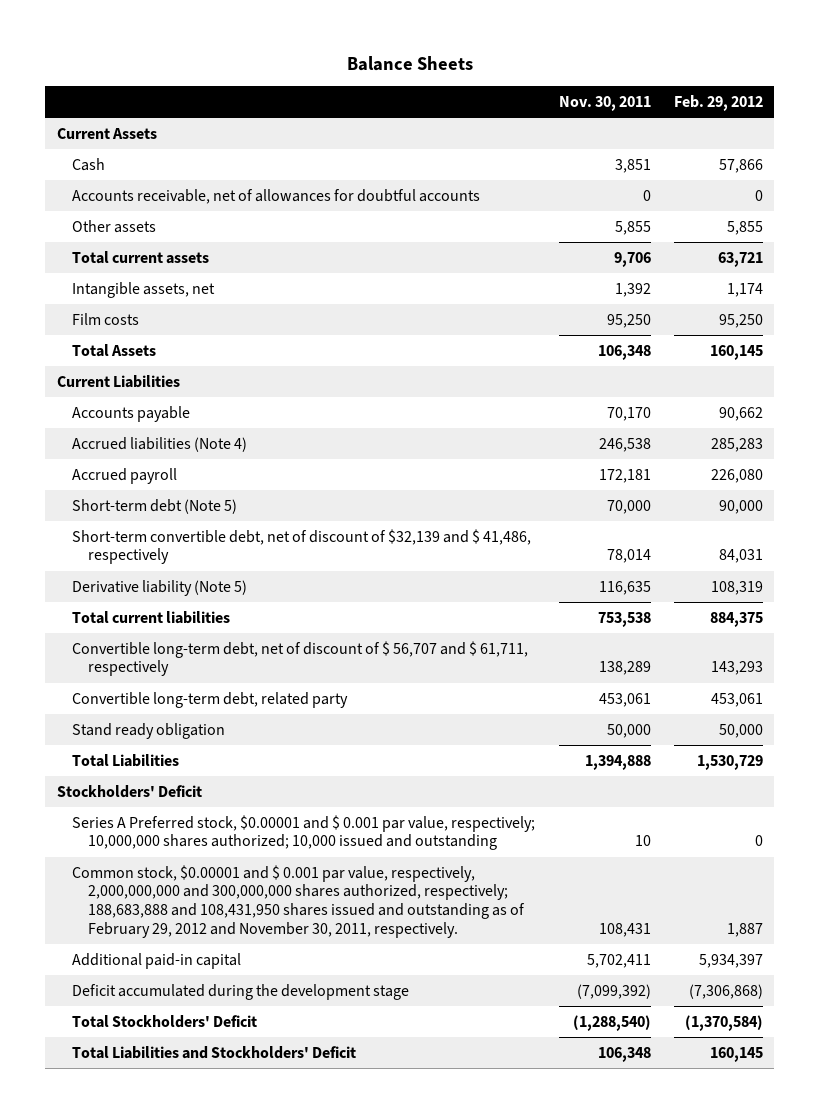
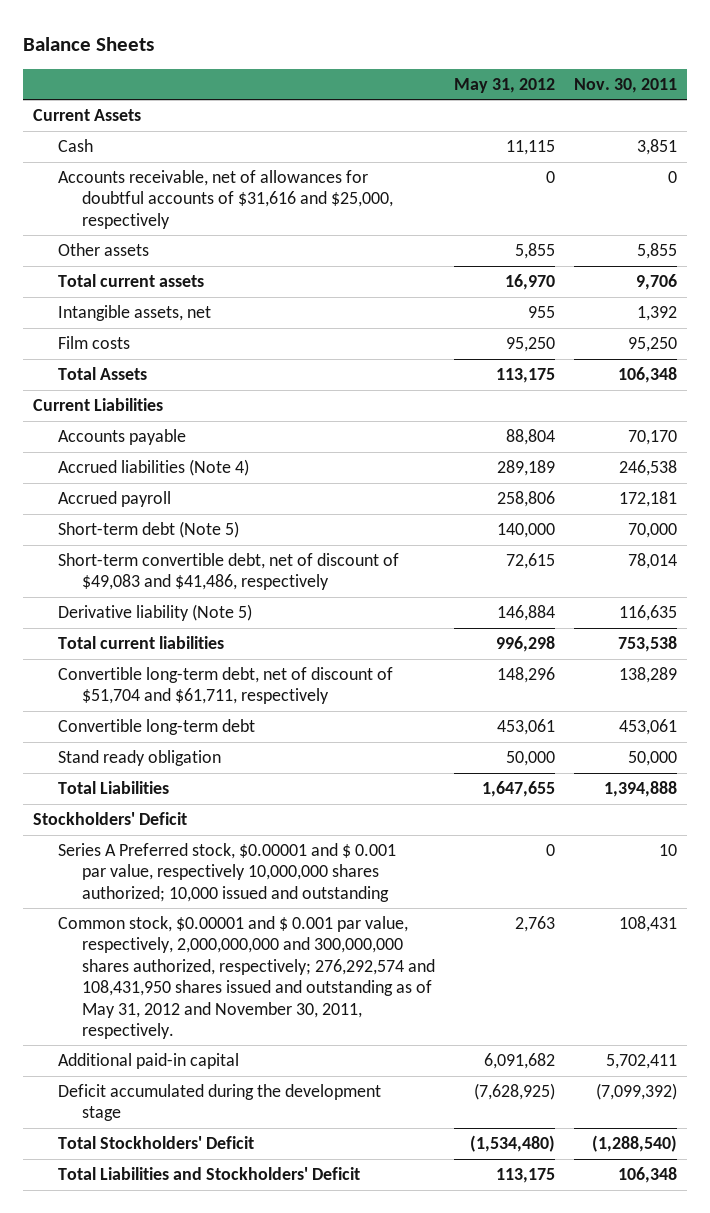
- | Nov. 30, 2011 | Feb. 29, 2012
+ | May 31, 2012 | Nov. 30, 2011
- Accounts receivable, net of allowances for doubtful accounts | 0 | 0
+ Accounts receivable, net of allowances for doubtful accounts of $31,616 and $25,000, respectively | 0 | 0
- Short-term convertible debt, net of discount of $32,139 and $ 41,486, respectively | 78,014 | 84,031
+ Short-term convertible debt, net of discount of $49,083 and $41,486, respectively | 72,615 | 78,014
- Convertible long-term debt, net of discount of $ 56,707 and $ 61,711, respectively | 138,289 | 143,293
- Convertible long-term debt, related party | 453,061 | 453,061
+ Convertible long-term debt, net of discount of $51,704 and $61,711, respectively | 148,296 | 138,289
+ Convertible long-term debt | 453,061 | 453,061
- Series A Preferred stock, $0.00001 and $ 0.001 par value, respectively; 10,000,000 shares authorized; 10,000 issued and outstanding | 10 | 0
- Common stock, $0.00001 and $ 0.001 par value, respectively, 2,000,000,000 and 300,000,000 shares authorized, respectively; 188,683,888 and 108,431,950 shares issued and outstanding as of February 29, 2012 and November 30, 2011, respectively. | 108,431 | 1,887
+ Series A Preferred stock, $0.00001 and $ 0.001 par value, respectively 10,000,000 shares authorized; 10,000 issued and outstanding | 0 | 10
+ Common stock, $0.00001 and $ 0.001 par value, respectively, 2,000,000,000 and 300,000,000 shares authorized, respectively; 276,292,574 and 108,431,950 shares issued and outstanding as of May 31, 2012 and November 30, 2011, respectively. | 2,763 | 108,431

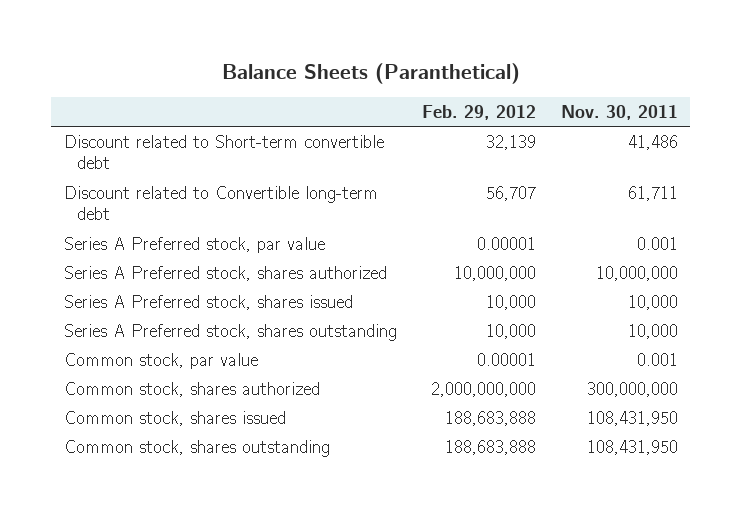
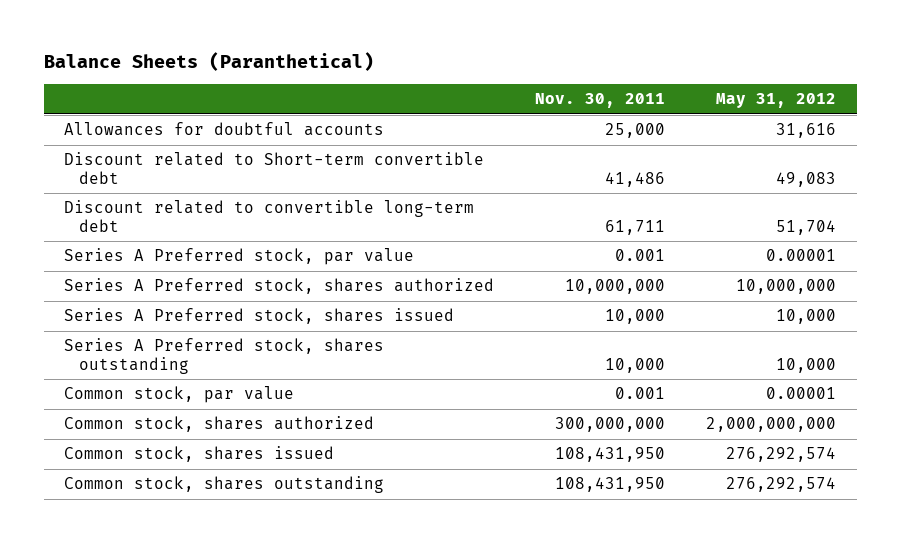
- | Feb. 29, 2012 | Nov. 30, 2011
+ | Nov. 30, 2011 | May 31, 2012
+ Allowances for doubtful accounts | 25,000 | 31,616
- Discount related to Convertible long-term debt | 56,707 | 61,711
+ Discount related to convertible long-term debt | 61,711 | 51,704

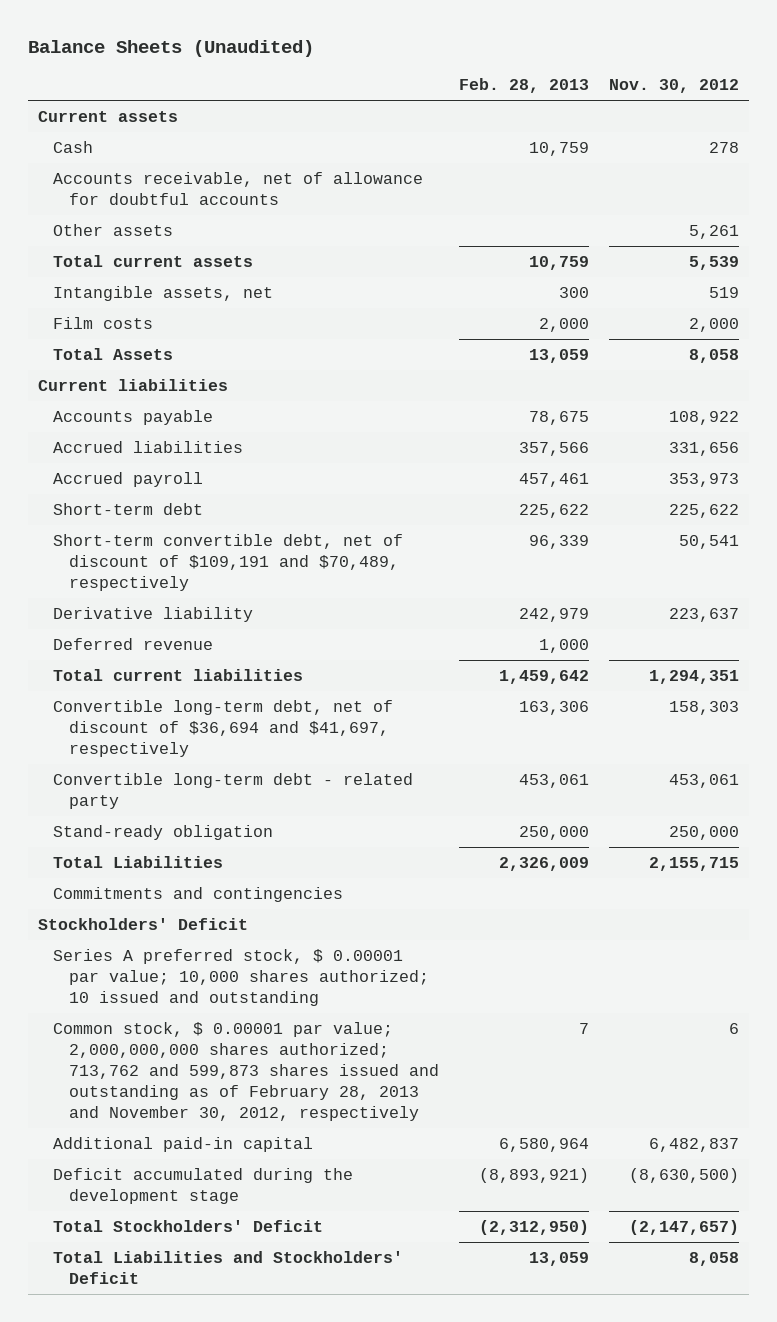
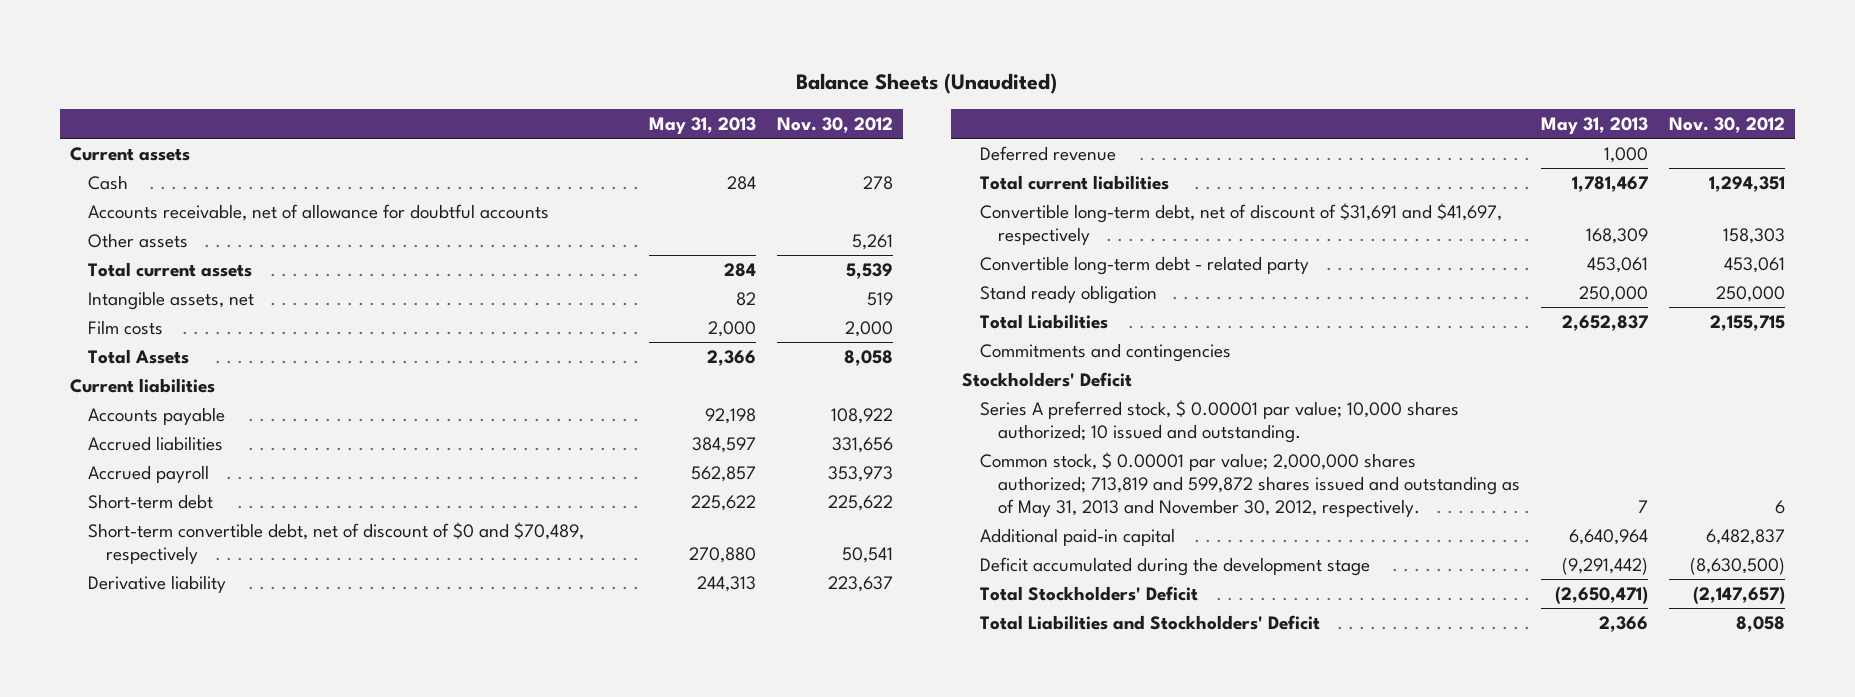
- | Feb. 28, 2013 | Nov. 30, 2012
+ | May 31, 2013 | Nov. 30, 2012
- Short-term convertible debt, net of discount of $109,191 and $70,489, respectively | 96,339 | 50,541
+ Short-term convertible debt, net of discount of $0 and $70,489, respectively | 270,880 | 50,541
- Convertible long-term debt, net of discount of $36,694 and $41,697, respectively | 163,306 | 158,303
+ Convertible long-term debt, net of discount of $31,691 and $41,697, respectively | 168,309 | 158,303
- Stand-ready obligation | 250,000 | 250,000
+ Stand ready obligation | 250,000 | 250,000
- Series A preferred stock, $ 0.00001 par value; 10,000 shares authorized; 10 issued and outstanding
- Common stock, $ 0.00001 par value; 2,000,000,000 shares authorized; 713,762 and 599,873 shares issued and outstanding as of February 28, 2013 and November 30, 2012, respectively | 7 | 6
+ Series A preferred stock, $ 0.00001 par value; 10,000 shares authorized; 10 issued and outstanding.
+ Common stock, $ 0.00001 par value; 2,000,000 shares authorized; 713,819 and 599,872 shares issued and outstanding as of May 31, 2013 and November 30, 2012, respectively. | 7 | 6

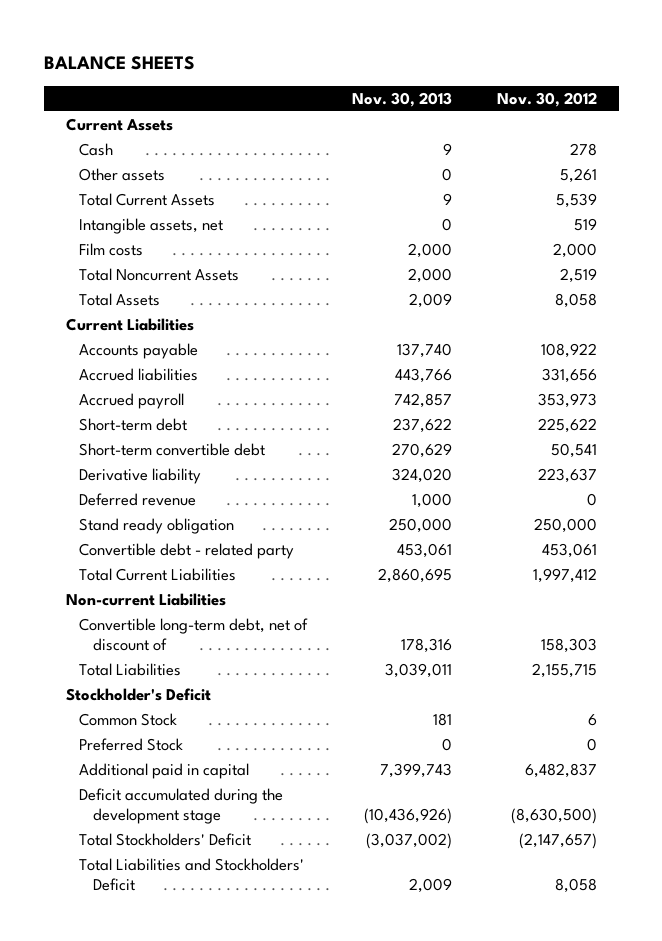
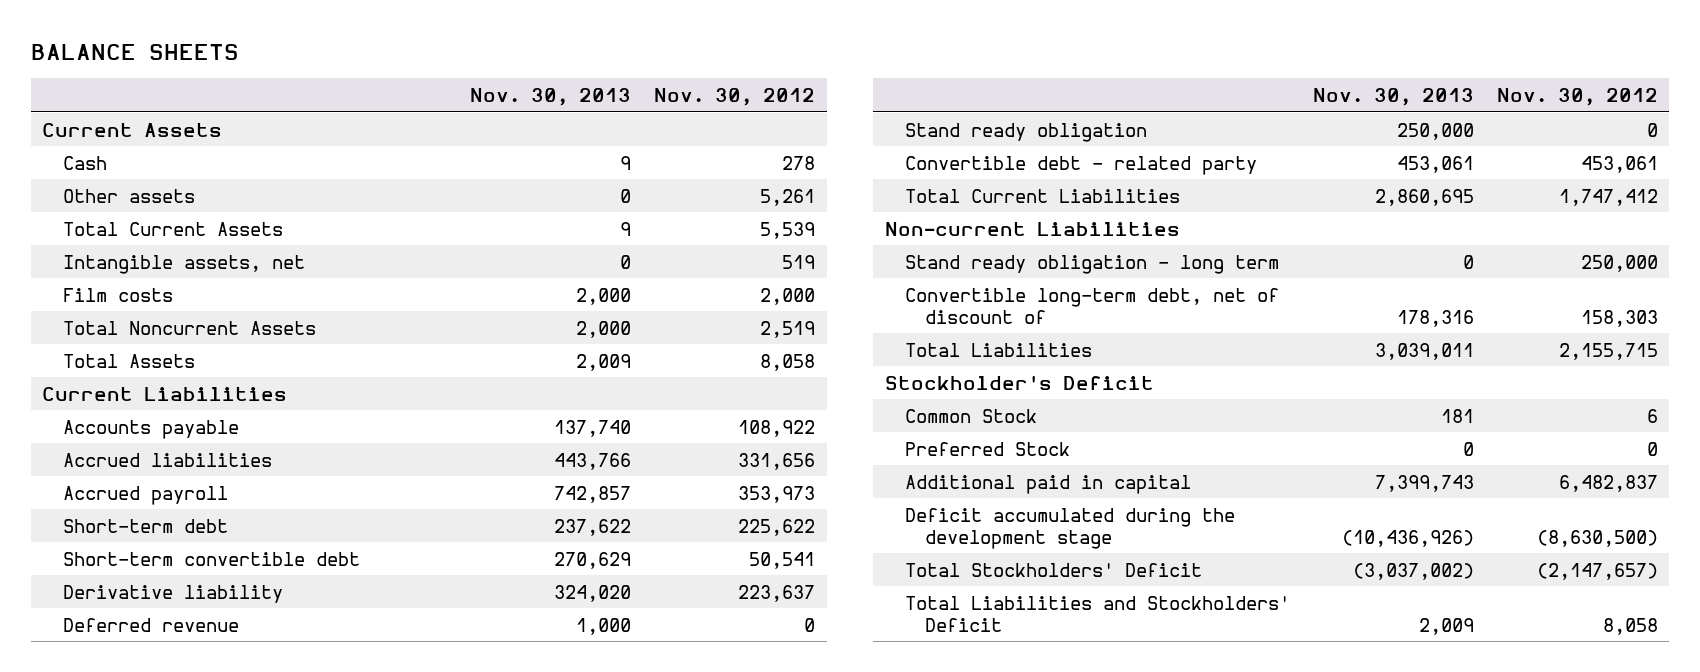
- Stand ready obligation | 250,000 | 250,000
+ Stand ready obligation | 250,000 | 0
- Total Current Liabilities | 2,860,695 | 1,997,412
+ Total Current Liabilities | 2,860,695 | 1,747,412
+ Stand ready obligation - long term | 0 | 250,000

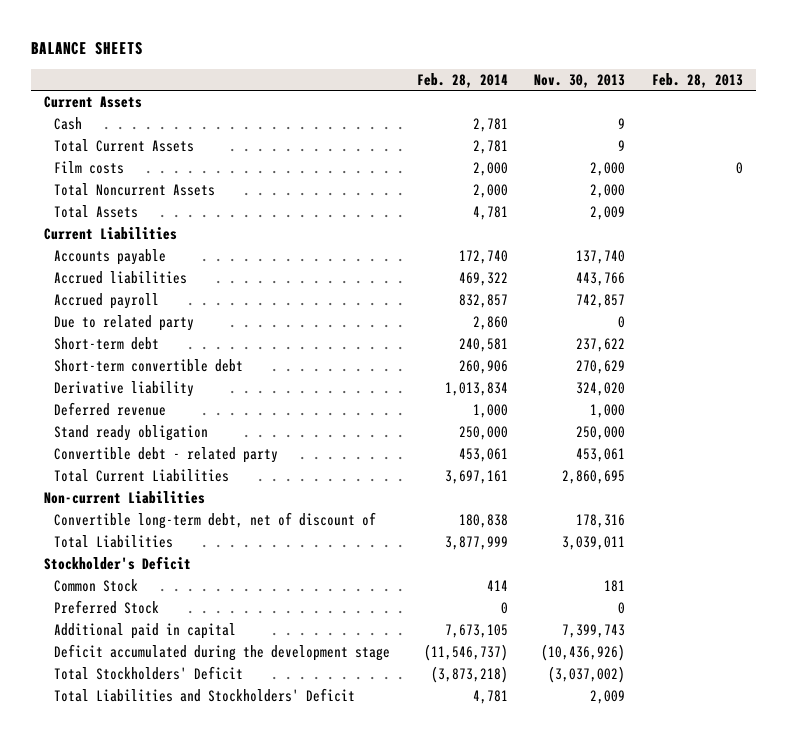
- | Nov. 30, 2013 | Nov. 30, 2012
+ | Feb. 28, 2014 | Nov. 30, 2013 | Feb. 28, 2013
- Other assets | 0 | 5,261
- Intangible assets, net | 0 | 519
+ Due to related party | 2,860 | 0 |
- Stand ready obligation - long term | 0 | 250,000

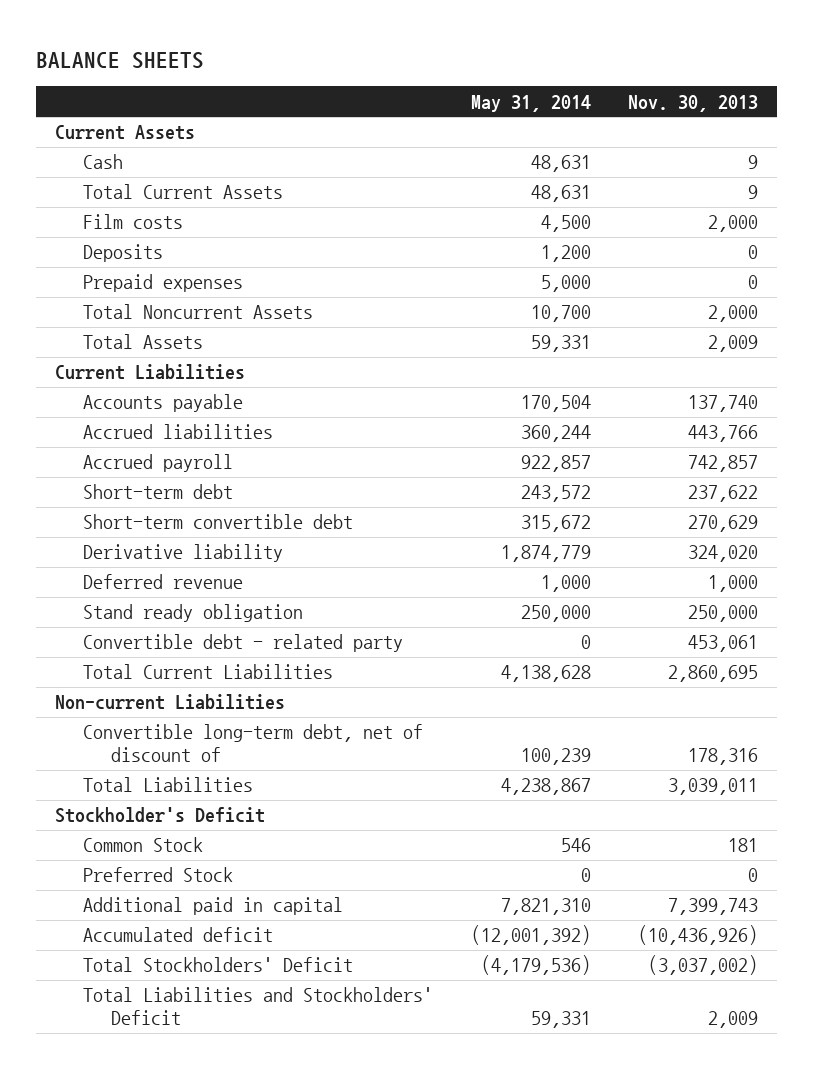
- | Feb. 28, 2014 | Nov. 30, 2013 | Feb. 28, 2013
+ | May 31, 2014 | Nov. 30, 2013
+ Deposits | 1,200 | 0
+ Prepaid expenses | 5,000 | 0
- Due to related party | 2,860 | 0 |
- Deficit accumulated during the development stage | (11,546,737) | (10,436,926) |
+ Accumulated deficit | (12,001,392) | (10,436,926)

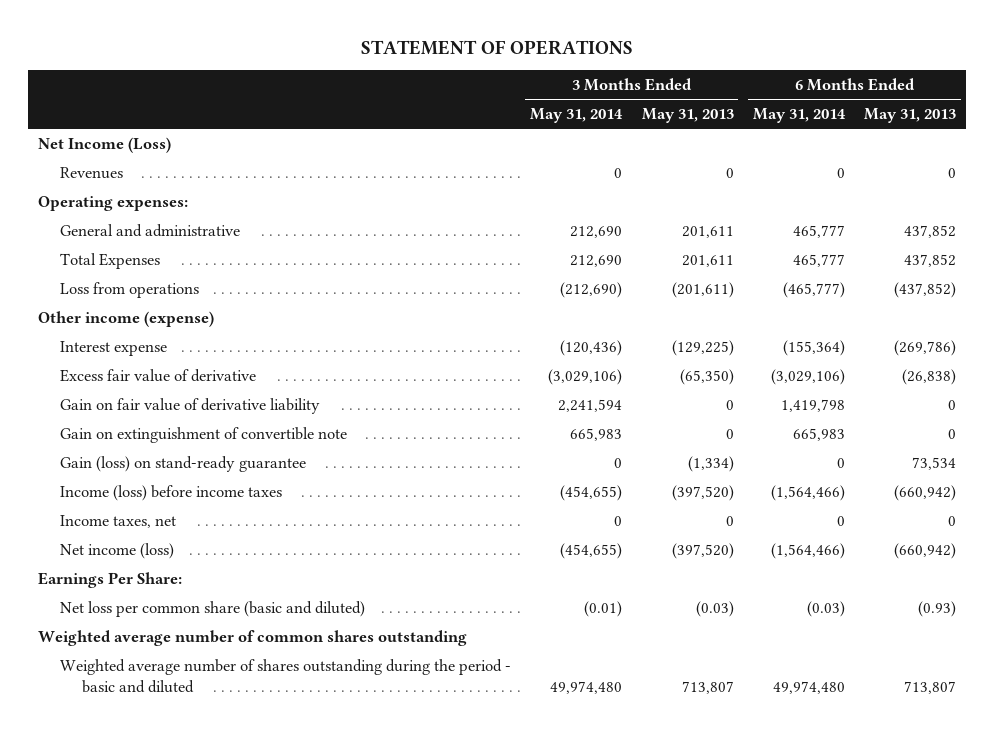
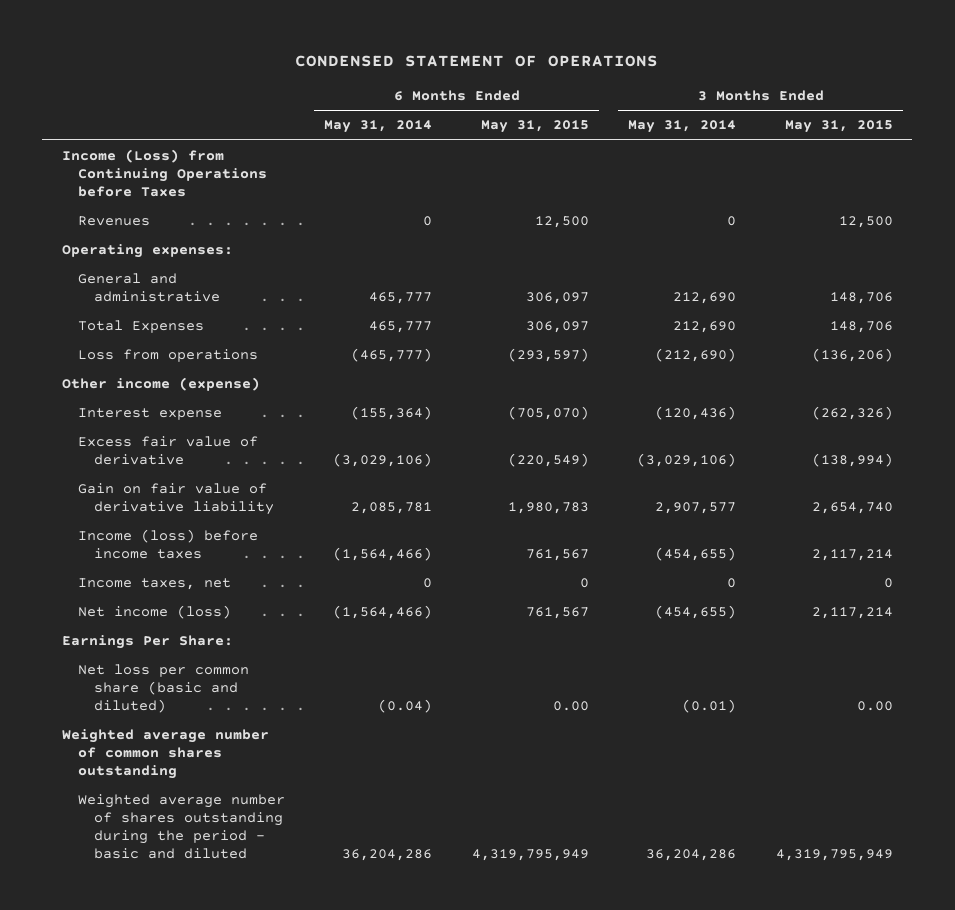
- STATEMENT OF OPERATIONS
+ CONDENSED STATEMENT OF OPERATIONS
- | 3 Months Ended May 31, 2014 | 3 Months Ended May 31, 2013 | 6 Months Ended May 31, 2014 | 6 Months Ended May 31, 2013
+ | 6 Months Ended May 31, 2014 | 6 Months Ended May 31, 2015 | 3 Months Ended May 31, 2014 | 3 Months Ended May 31, 2015
- Net Income (Loss)
+ Income (Loss) from Continuing Operations before Taxes
- Gain on fair value of derivative liability | 2,241,594 | 0 | 1,419,798 | 0
- Gain on extinguishment of convertible note | 665,983 | 0 | 665,983 | 0
- Gain (loss) on stand-ready guarantee | 0 | (1,334) | 0 | 73,534
+ Gain on fair value of derivative liability | 2,085,781 | 1,980,783 | 2,907,577 | 2,654,740
- Net loss per common share (basic and diluted) | (0.01) | (0.03) | (0.03) | (0.93)
+ Net loss per common share (basic and diluted) | (0.04) | 0.00 | (0.01) | 0.00
- Weighted average number of shares outstanding during the period - basic and diluted | 49,974,480 | 713,807 | 49,974,480 | 713,807
+ Weighted average number of shares outstanding during the period - basic and diluted | 36,204,286 | 4,319,795,949 | 36,204,286 | 4,319,795,949

